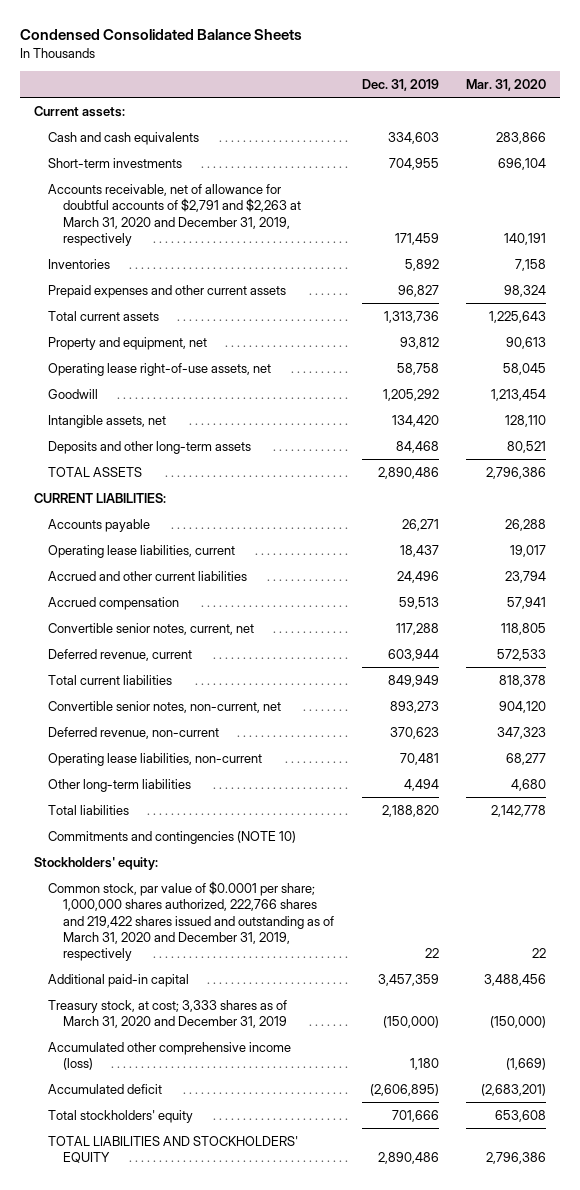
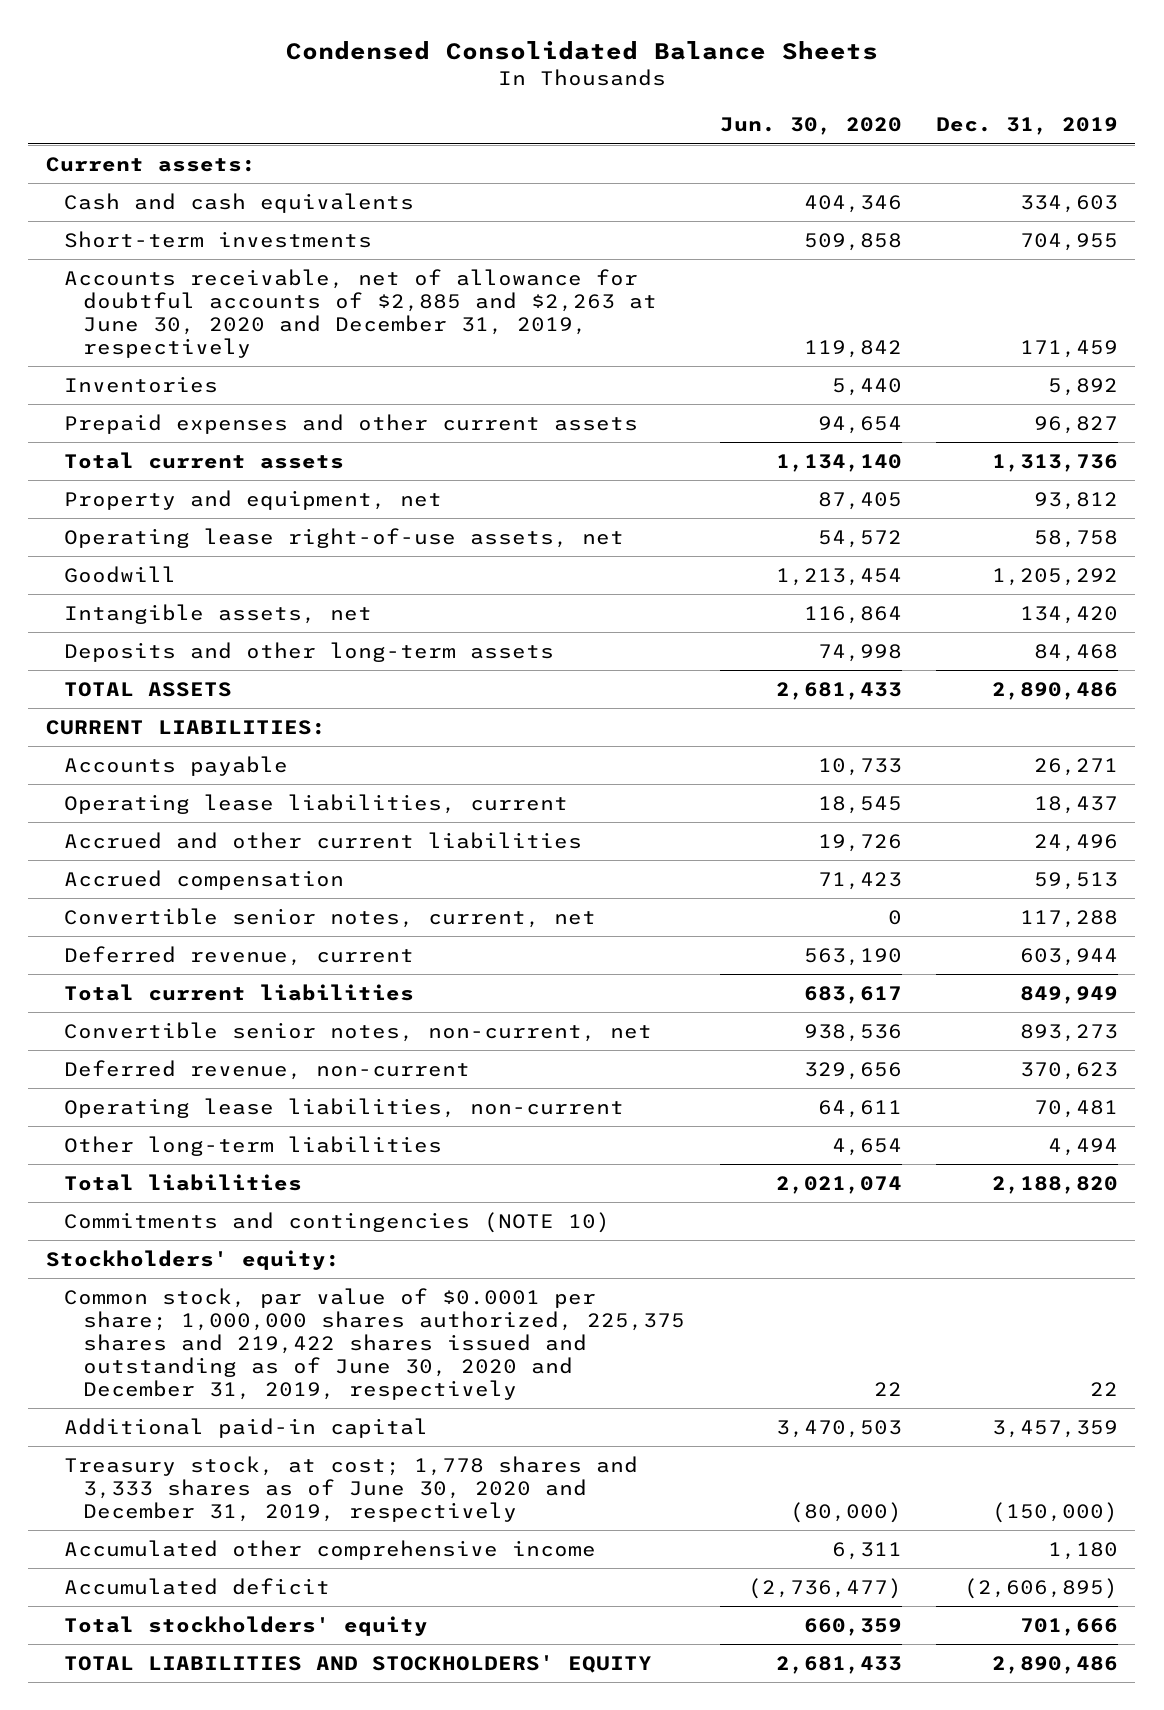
- | Dec. 31, 2019 | Mar. 31, 2020
+ | Jun. 30, 2020 | Dec. 31, 2019
- Accounts receivable, net of allowance for doubtful accounts of $2,791 and $2,263 at March 31, 2020 and December 31, 2019, respectively | 171,459 | 140,191
+ Accounts receivable, net of allowance for doubtful accounts of $2,885 and $2,263 at June 30, 2020 and December 31, 2019, respectively | 119,842 | 171,459
- Common stock, par value of $0.0001 per share; 1,000,000 shares authorized, 222,766 shares and 219,422 shares issued and outstanding as of March 31, 2020 and December 31, 2019, respectively | 22 | 22
+ Common stock, par value of $0.0001 per share; 1,000,000 shares authorized, 225,375 shares and 219,422 shares issued and outstanding as of June 30, 2020 and December 31, 2019, respectively | 22 | 22
- Treasury stock, at cost; 3,333 shares as of March 31, 2020 and December 31, 2019 | (150,000) | (150,000)
- Accumulated other comprehensive income (loss) | 1,180 | (1,669)
+ Treasury stock, at cost; 1,778 shares and 3,333 shares as of June 30, 2020 and December 31, 2019, respectively | (80,000) | (150,000)
+ Accumulated other comprehensive income | 6,311 | 1,180

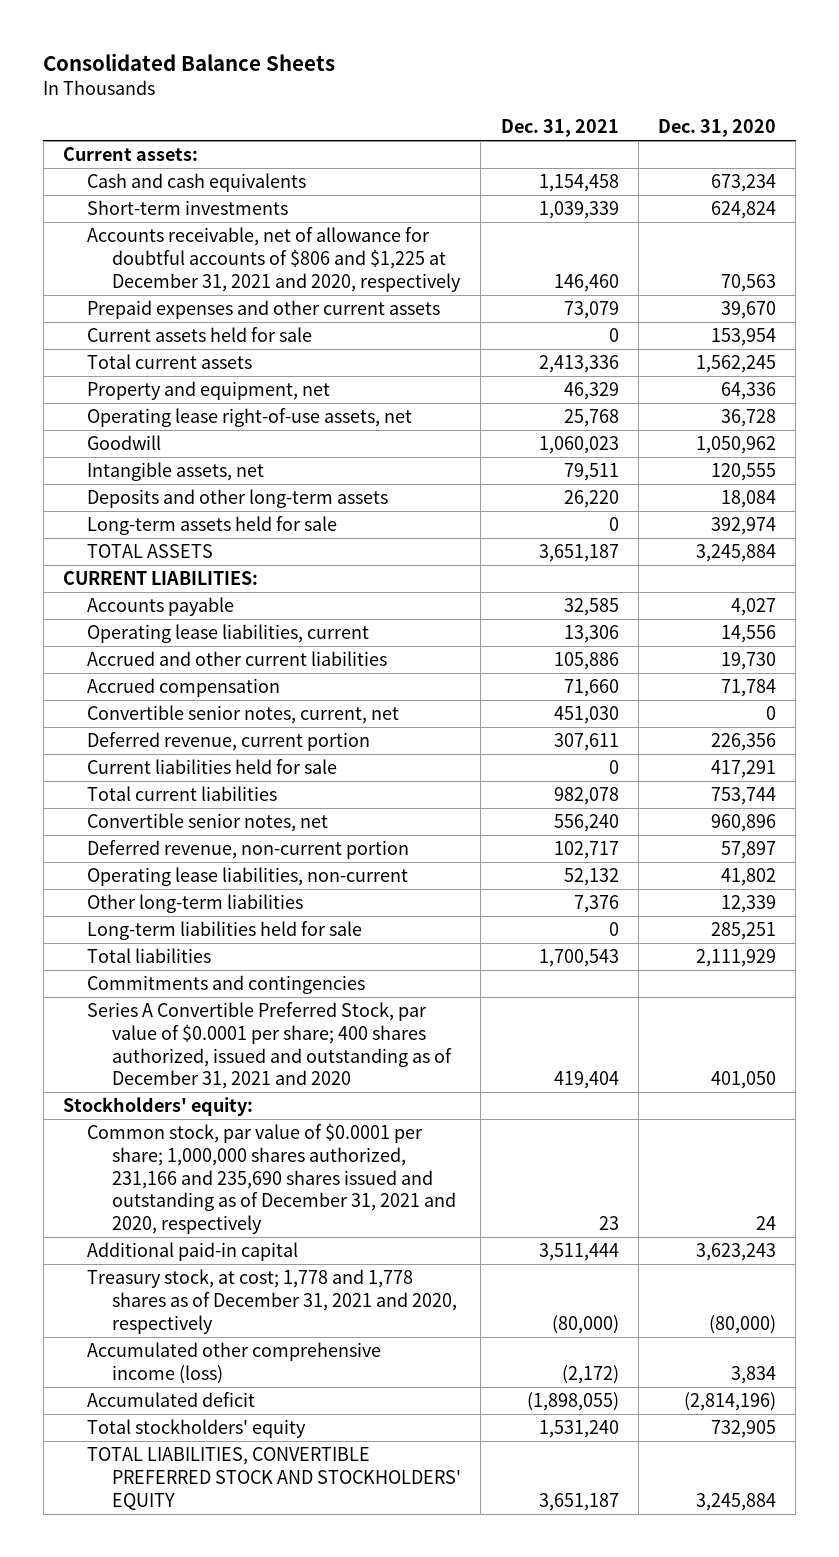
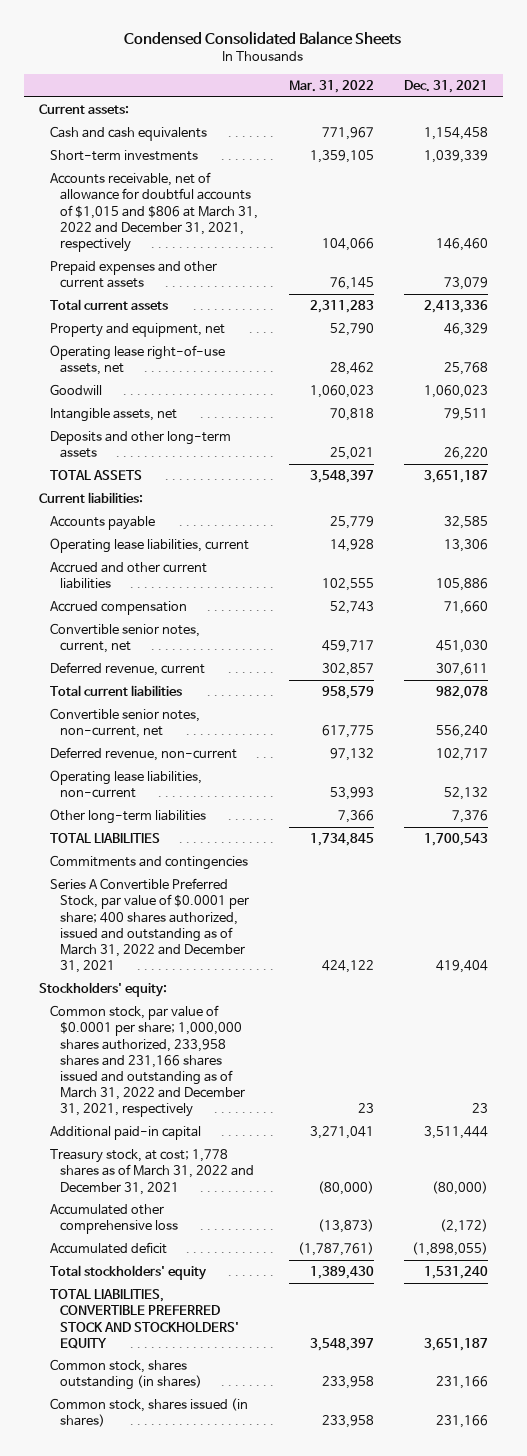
- Consolidated Balance Sheets
+ Condensed Consolidated Balance Sheets
- | Dec. 31, 2021 | Dec. 31, 2020
+ | Mar. 31, 2022 | Dec. 31, 2021
- Accounts receivable, net of allowance for doubtful accounts of $806 and $1,225 at December 31, 2021 and 2020, respectively | 146,460 | 70,563
+ Accounts receivable, net of allowance for doubtful accounts of $1,015 and $806 at March 31, 2022 and December 31, 2021, respectively | 104,066 | 146,460
- Current assets held for sale | 0 | 153,954
- Long-term assets held for sale | 0 | 392,974
- CURRENT LIABILITIES:
+ Current liabilities:
- Deferred revenue, current portion | 307,611 | 226,356
- Current liabilities held for sale | 0 | 417,291
+ Deferred revenue, current | 302,857 | 307,611
- Convertible senior notes, net | 556,240 | 960,896
- Deferred revenue, non-current portion | 102,717 | 57,897
+ Convertible senior notes, non-current, net | 617,775 | 556,240
+ Deferred revenue, non-current | 97,132 | 102,717
- Long-term liabilities held for sale | 0 | 285,251
- Total liabilities | 1,700,543 | 2,111,929
+ TOTAL LIABILITIES | 1,734,845 | 1,700,543
- Series A Convertible Preferred Stock, par value of $0.0001 per share; 400 shares authorized, issued and outstanding as of December 31, 2021 and 2020 | 419,404 | 401,050
+ Series A Convertible Preferred Stock, par value of $0.0001 per share; 400 shares authorized, issued and outstanding as of March 31, 2022 and December 31, 2021 | 424,122 | 419,404
- Common stock, par value of $0.0001 per share; 1,000,000 shares authorized, 231,166 and 235,690 shares issued and outstanding as of December 31, 2021 and 2020, respectively | 23 | 24
+ Common stock, par value of $0.0001 per share; 1,000,000 shares authorized, 233,958 shares and 231,166 shares issued and outstanding as of March 31, 2022 and December 31, 2021, respectively | 23 | 23
- Treasury stock, at cost; 1,778 and 1,778 shares as of December 31, 2021 and 2020, respectively | (80,000) | (80,000)
- Accumulated other comprehensive income (loss) | (2,172) | 3,834
+ Treasury stock, at cost; 1,778 shares as of March 31, 2022 and December 31, 2021 | (80,000) | (80,000)
+ Accumulated other comprehensive loss | (13,873) | (2,172)
+ Common stock, shares outstanding (in shares) | 233,958 | 231,166
+ Common stock, shares issued (in shares) | 233,958 | 231,166

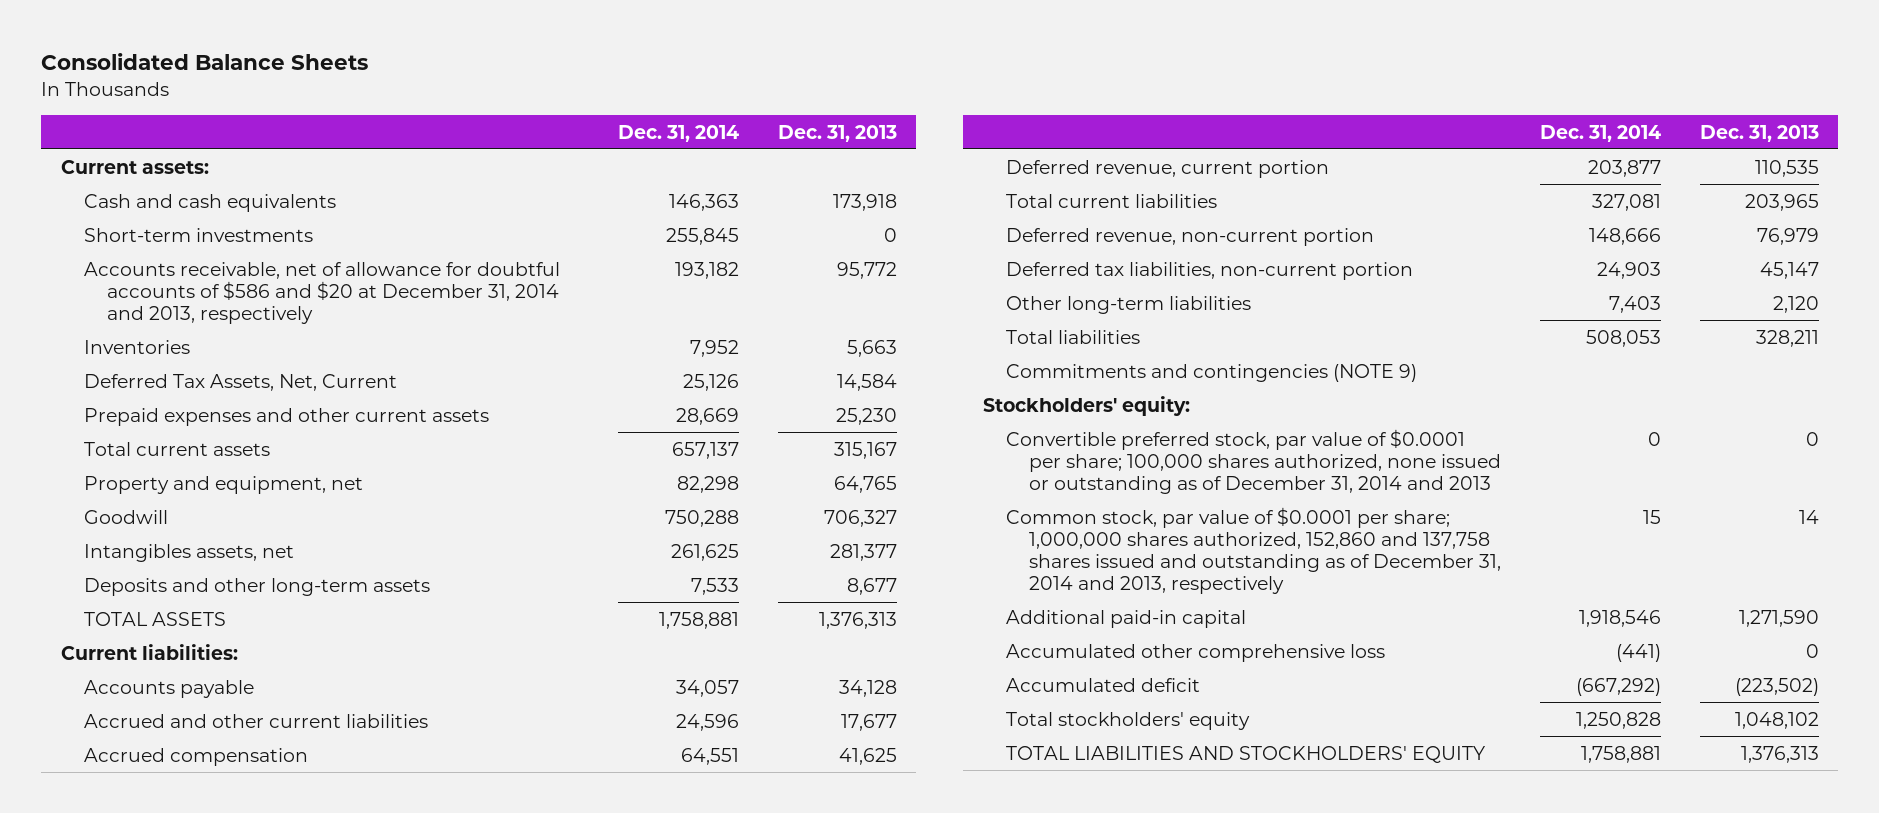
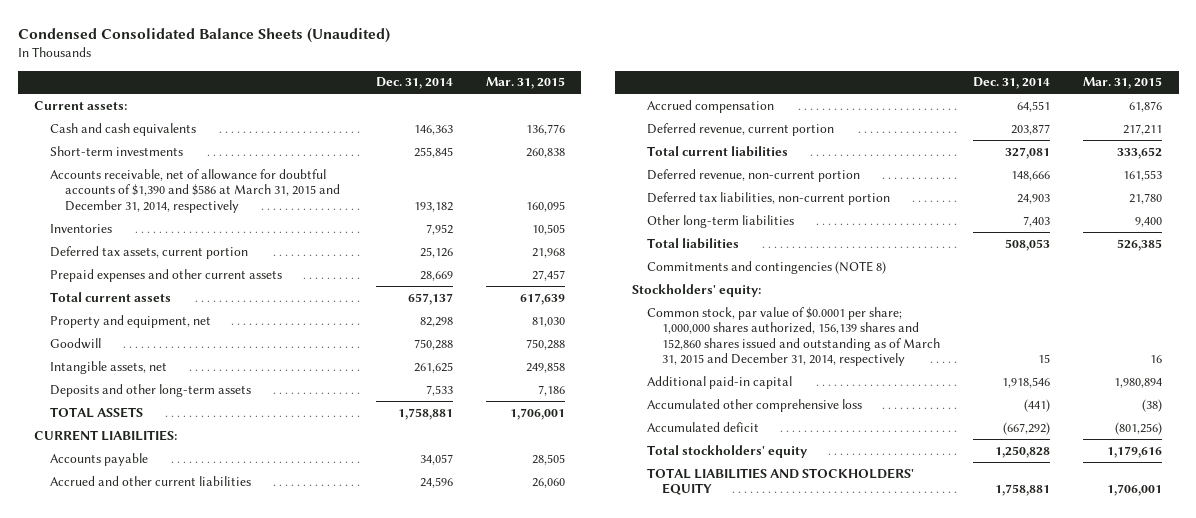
- Consolidated Balance Sheets
+ Condensed Consolidated Balance Sheets (Unaudited)
- | Dec. 31, 2014 | Dec. 31, 2013
+ | Dec. 31, 2014 | Mar. 31, 2015
- Accounts receivable, net of allowance for doubtful accounts of $586 and $20 at December 31, 2014 and 2013, respectively | 193,182 | 95,772
+ Accounts receivable, net of allowance for doubtful accounts of $1,390 and $586 at March 31, 2015 and December 31, 2014, respectively | 193,182 | 160,095
- Deferred Tax Assets, Net, Current | 25,126 | 14,584
+ Deferred tax assets, current portion | 25,126 | 21,968
- Intangibles assets, net | 261,625 | 281,377
+ Intangible assets, net | 261,625 | 249,858
- Current liabilities:
+ CURRENT LIABILITIES:
- Commitments and contingencies (NOTE 9)
+ Commitments and contingencies (NOTE 8)
- Convertible preferred stock, par value of $0.0001 per share; 100,000 shares authorized, none issued or outstanding as of December 31, 2014 and 2013 | 0 | 0
- Common stock, par value of $0.0001 per share; 1,000,000 shares authorized, 152,860 and 137,758 shares issued and outstanding as of December 31, 2014 and 2013, respectively | 15 | 14
+ Common stock, par value of $0.0001 per share; 1,000,000 shares authorized, 156,139 shares and 152,860 shares issued and outstanding as of March 31, 2015 and December 31, 2014, respectively | 15 | 16

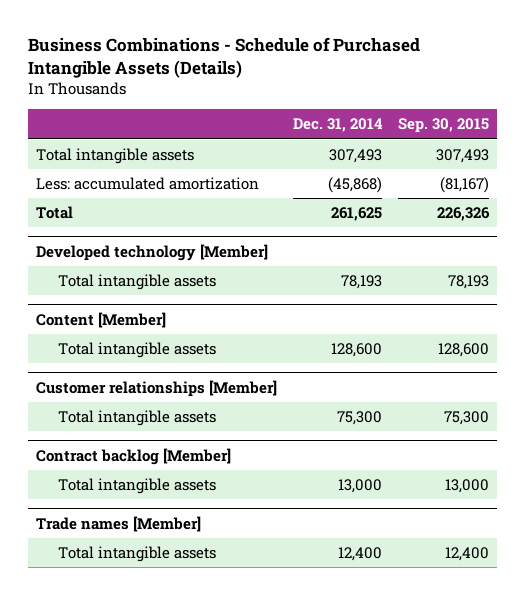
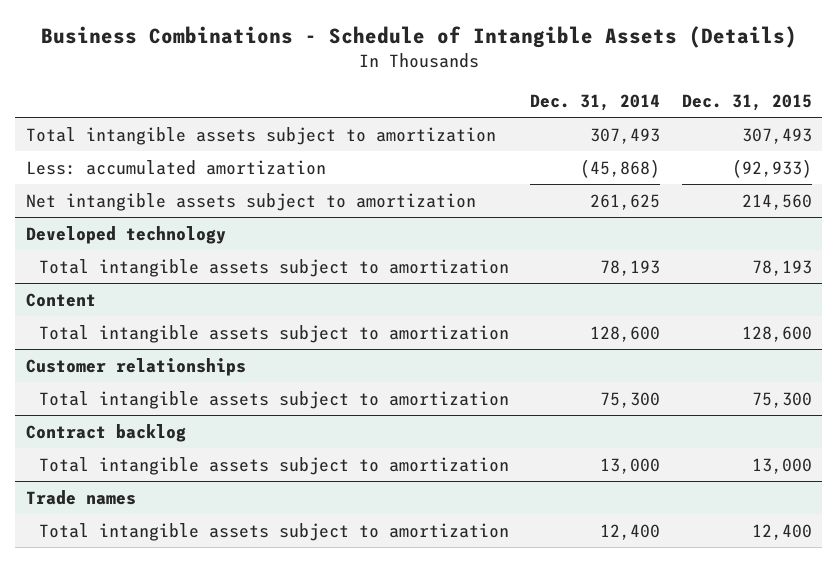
- Business Combinations - Schedule of Purchased Intangible Assets (Details)
+ Business Combinations - Schedule of Intangible Assets (Details)
- | Dec. 31, 2014 | Sep. 30, 2015
+ | Dec. 31, 2014 | Dec. 31, 2015
- Total intangible assets | 307,493 | 307,493
+ Total intangible assets subject to amortization | 307,493 | 307,493
- Total | 261,625 | 226,326
- Developed technology [Member]
- Total intangible assets | 78,193 | 78,193
- Content [Member]
- Total intangible assets | 128,600 | 128,600
- Customer relationships [Member]
- Total intangible assets | 75,300 | 75,300
- Contract backlog [Member]
- Total intangible assets | 13,000 | 13,000
- Trade names [Member]
- Total intangible assets | 12,400 | 12,400
+ Net intangible assets subject to amortization | 261,625 | 214,560
+ Developed technology
+ Total intangible assets subject to amortization | 78,193 | 78,193
+ Content
+ Total intangible assets subject to amortization | 128,600 | 128,600
+ Customer relationships
+ Total intangible assets subject to amortization | 75,300 | 75,300
+ Contract backlog
+ Total intangible assets subject to amortization | 13,000 | 13,000
+ Trade names
+ Total intangible assets subject to amortization | 12,400 | 12,400

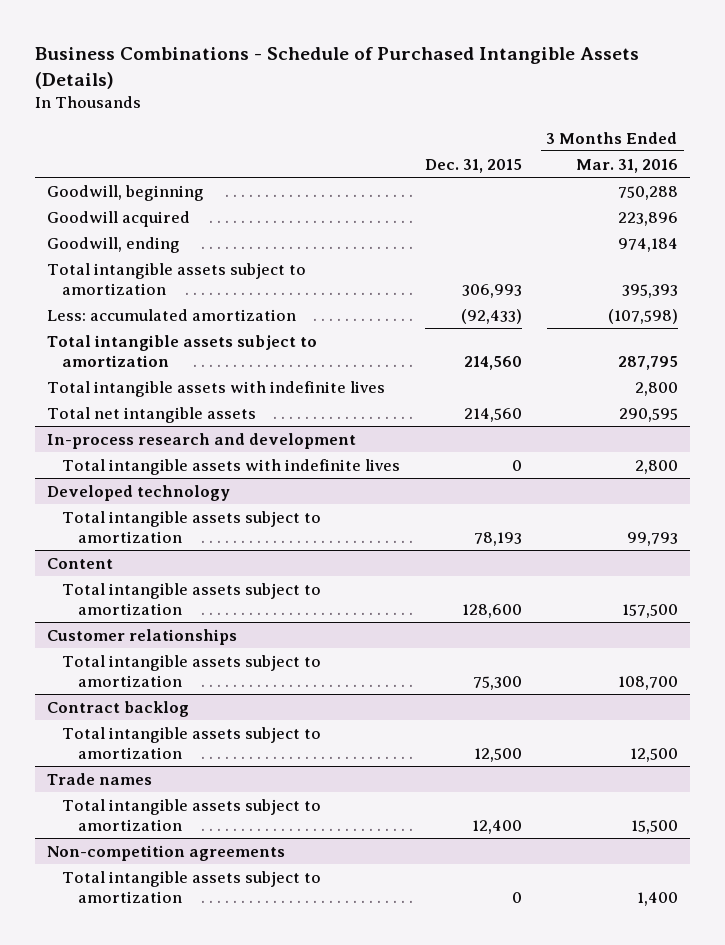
- Business Combinations - Schedule of Intangible Assets (Details)
+ Business Combinations - Schedule of Purchased Intangible Assets (Details)
- | Dec. 31, 2014 | Dec. 31, 2015
+ | Dec. 31, 2015 | 3 Months Ended Mar. 31, 2016
- Total intangible assets subject to amortization | 307,493 | 307,493
- Less: accumulated amortization | (45,868) | (92,933)
- Net intangible assets subject to amortization | 261,625 | 214,560
+ Goodwill, beginning | | 750,288
+ Goodwill acquired | | 223,896
+ Goodwill, ending | | 974,184
+ Total intangible assets subject to amortization | 306,993 | 395,393
+ Less: accumulated amortization | (92,433) | (107,598)
+ Total intangible assets subject to amortization | 214,560 | 287,795
+ Total intangible assets with indefinite lives | | 2,800
+ Total net intangible assets | 214,560 | 290,595
+ In-process research and development
+ Total intangible assets with indefinite lives | 0 | 2,800
@ Contract backlog
- Total intangible assets subject to amortization | 13,000 | 13,000
+ Total intangible assets subject to amortization | 12,500 | 12,500
+ Non-competition agreements
+ Total intangible assets subject to amortization | 0 | 1,400

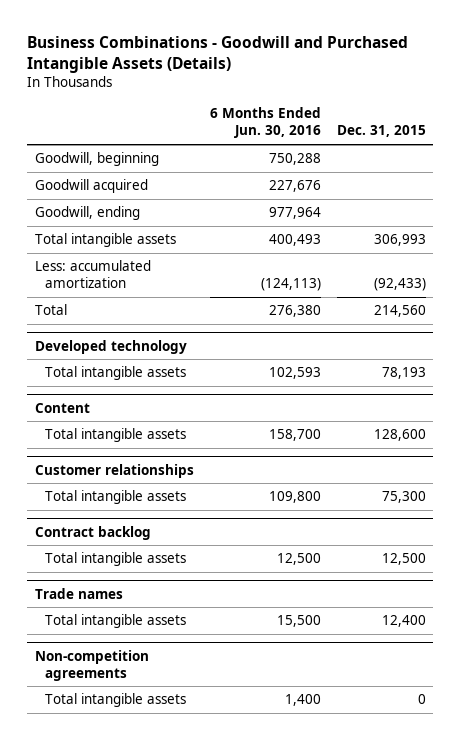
- Business Combinations - Schedule of Purchased Intangible Assets (Details)
+ Business Combinations - Goodwill and Purchased Intangible Assets (Details)
- | Dec. 31, 2015 | 3 Months Ended Mar. 31, 2016
+ | 6 Months Ended Jun. 30, 2016 | Dec. 31, 2015
- Total intangible assets subject to amortization | 306,993 | 395,393
+ Total intangible assets | 400,493 | 306,993
- Total intangible assets subject to amortization | 214,560 | 287,795
- Total intangible assets with indefinite lives | | 2,800
- Total net intangible assets | 214,560 | 290,595
- In-process research and development
- Total intangible assets with indefinite lives | 0 | 2,800
+ Total | 276,380 | 214,560
@ Developed technology
- Total intangible assets subject to amortization | 78,193 | 99,793
+ Total intangible assets | 102,593 | 78,193
@ Content
- Total intangible assets subject to amortization | 128,600 | 157,500
+ Total intangible assets | 158,700 | 128,600
@ Customer relationships
- Total intangible assets subject to amortization | 75,300 | 108,700
+ Total intangible assets | 109,800 | 75,300
@ Contract backlog
- Total intangible assets subject to amortization | 12,500 | 12,500
+ Total intangible assets | 12,500 | 12,500
@ Trade names
- Total intangible assets subject to amortization | 12,400 | 15,500
+ Total intangible assets | 15,500 | 12,400
@ Non-competition agreements
- Total intangible assets subject to amortization | 0 | 1,400
+ Total intangible assets | 1,400 | 0

